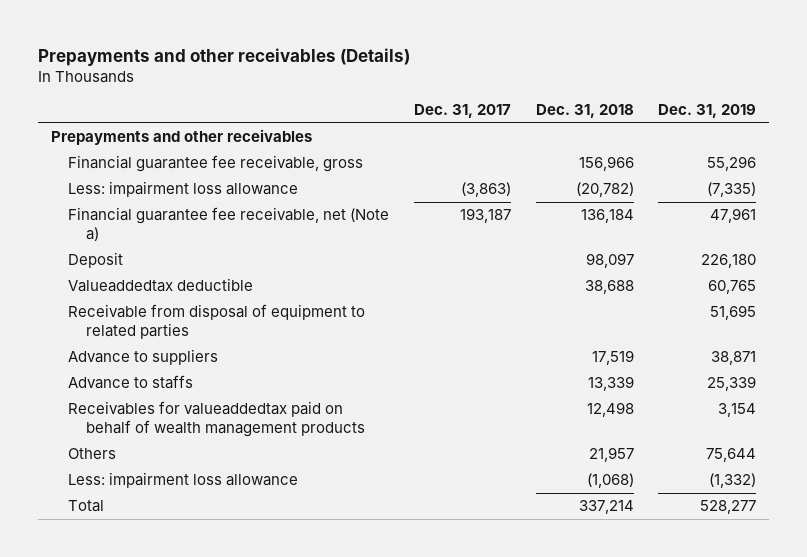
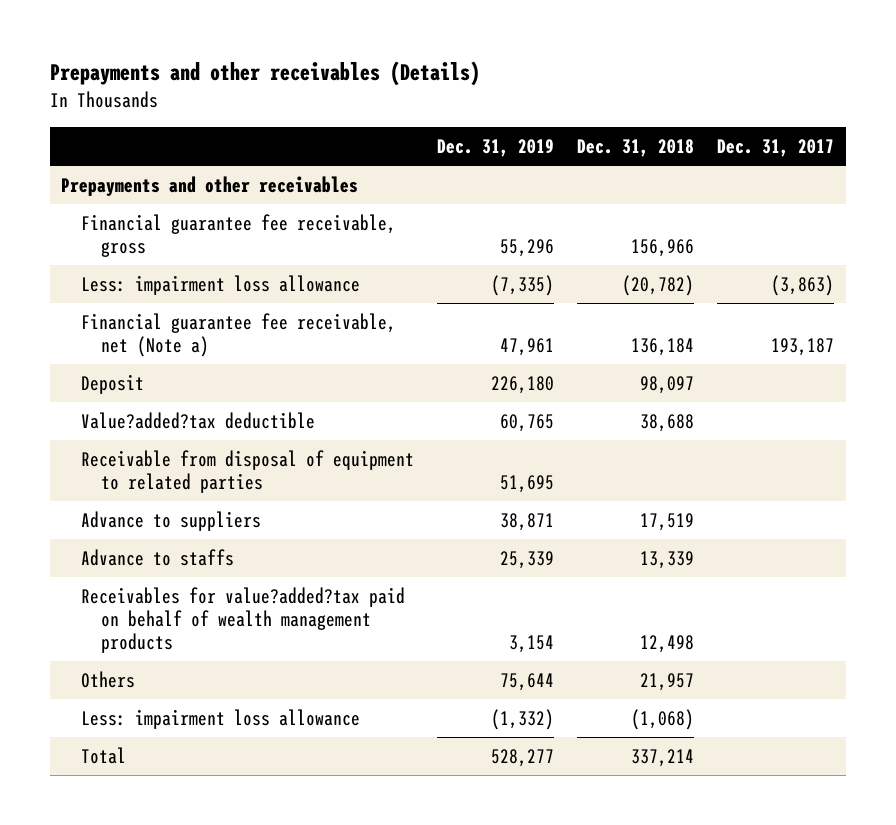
- | Dec. 31, 2017 | Dec. 31, 2018 | Dec. 31, 2019
+ | Dec. 31, 2019 | Dec. 31, 2018 | Dec. 31, 2017
- Valueaddedtax deductible | | 38,688 | 60,765
+ Value?added?tax deductible | 60,765 | 38,688 |
- Receivables for valueaddedtax paid on behalf of wealth management products | | 12,498 | 3,154
+ Receivables for value?added?tax paid on behalf of wealth management products | 3,154 | 12,498 |

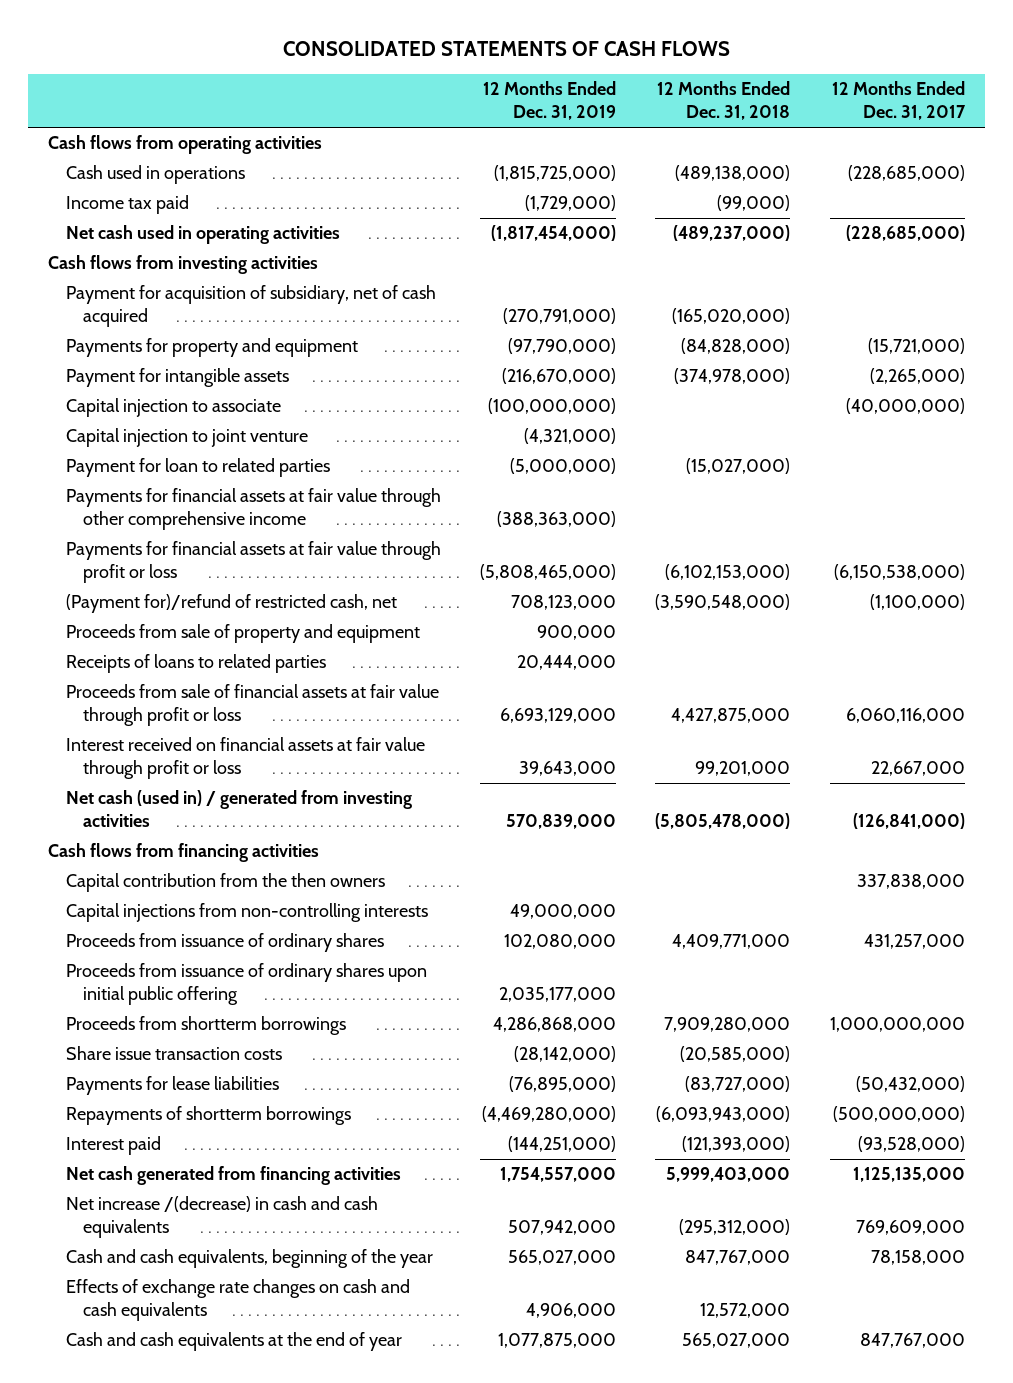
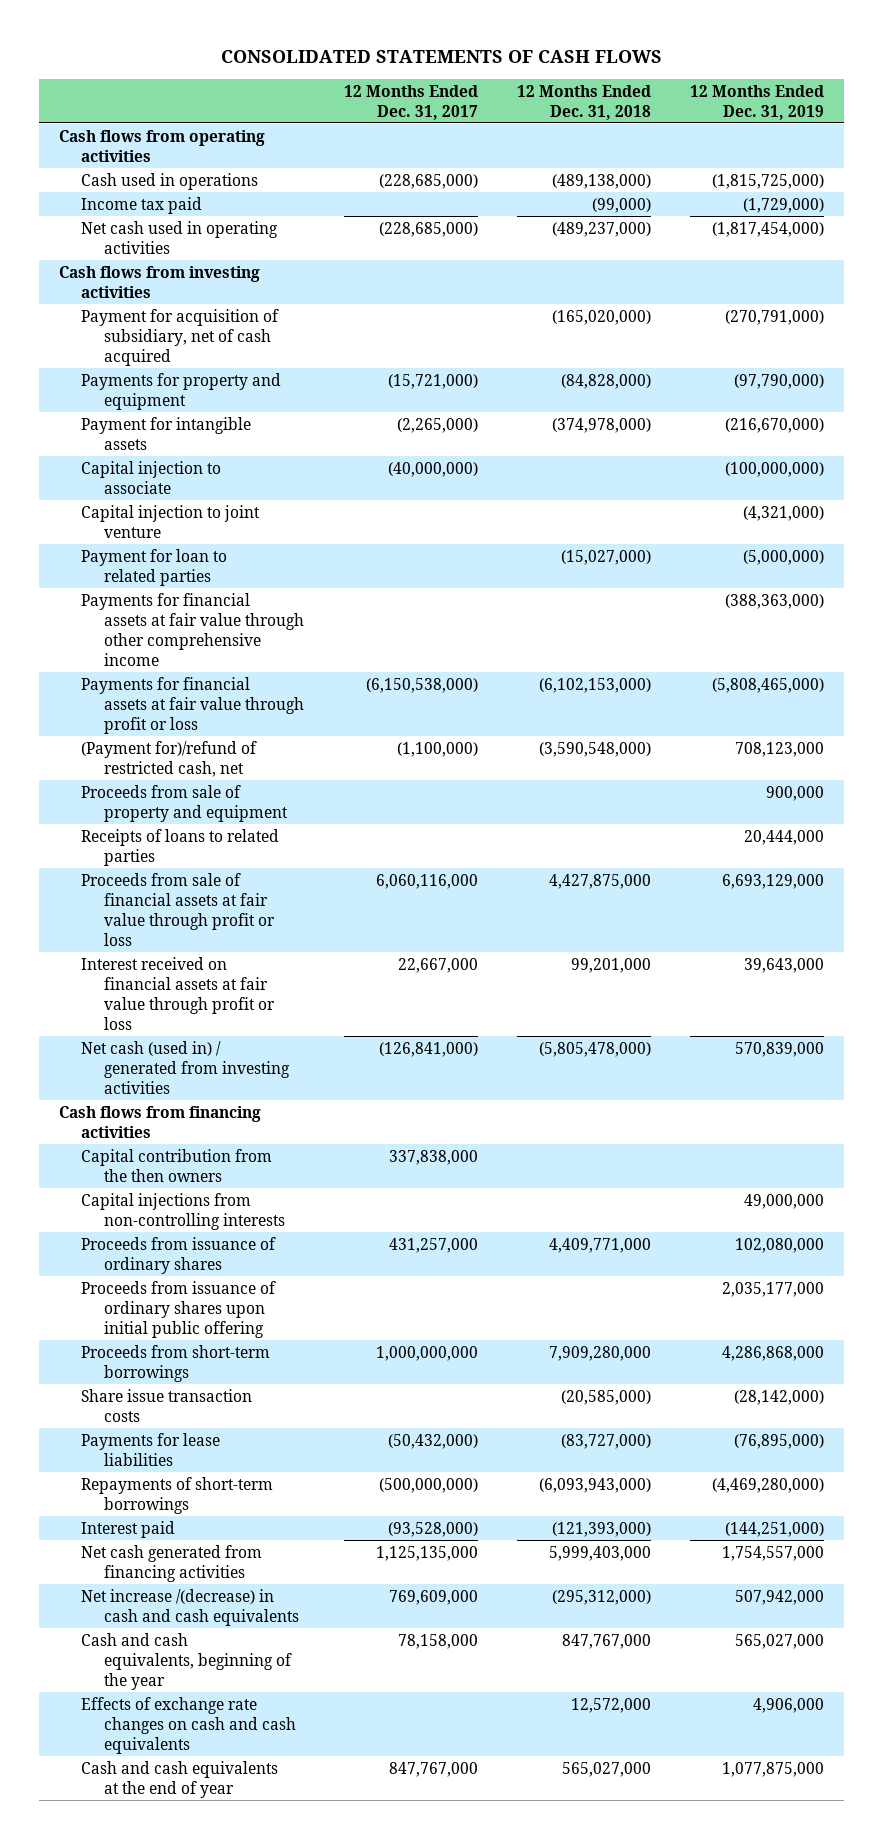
- | 12 Months Ended Dec. 31, 2019 | 12 Months Ended Dec. 31, 2018 | 12 Months Ended Dec. 31, 2017
+ | 12 Months Ended Dec. 31, 2017 | 12 Months Ended Dec. 31, 2018 | 12 Months Ended Dec. 31, 2019
- Proceeds from shortterm borrowings | 4,286,868,000 | 7,909,280,000 | 1,000,000,000
+ Proceeds from short-term borrowings | 1,000,000,000 | 7,909,280,000 | 4,286,868,000
- Repayments of shortterm borrowings | (4,469,280,000) | (6,093,943,000) | (500,000,000)
+ Repayments of short-term borrowings | (500,000,000) | (6,093,943,000) | (4,469,280,000)

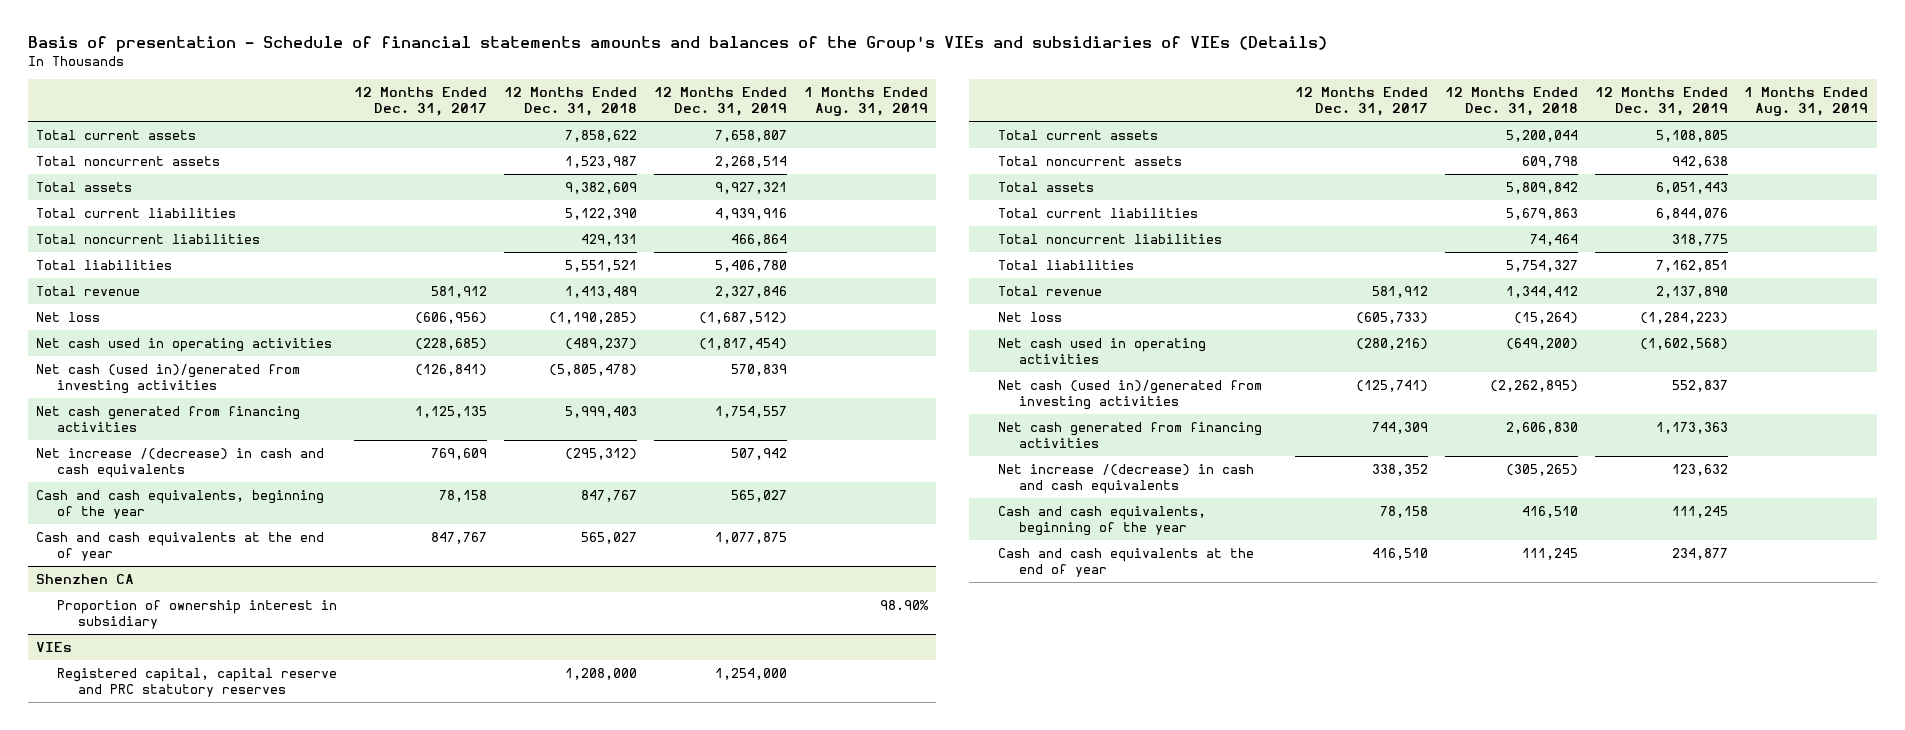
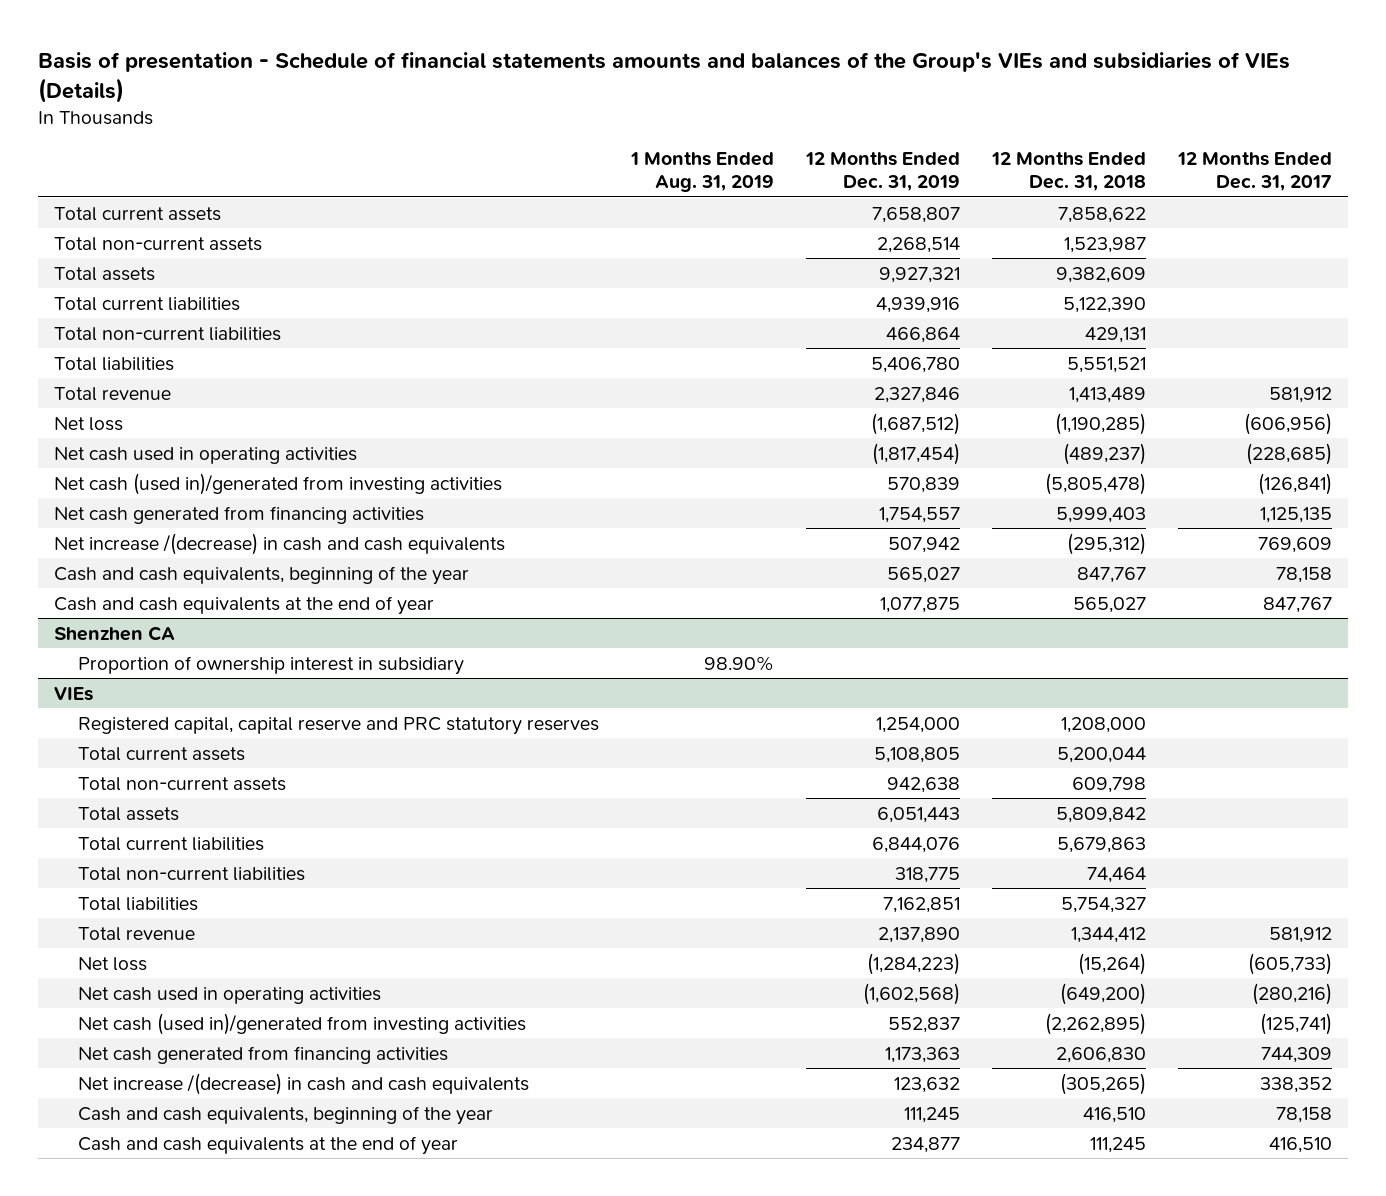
- | 12 Months Ended Dec. 31, 2017 | 12 Months Ended Dec. 31, 2018 | 12 Months Ended Dec. 31, 2019 | 1 Months Ended Aug. 31, 2019
+ | 1 Months Ended Aug. 31, 2019 | 12 Months Ended Dec. 31, 2019 | 12 Months Ended Dec. 31, 2018 | 12 Months Ended Dec. 31, 2017
- Total noncurrent assets | | 1,523,987 | 2,268,514 |
+ Total non-current assets | | 2,268,514 | 1,523,987 |
- Total noncurrent liabilities | | 429,131 | 466,864 |
+ Total non-current liabilities | | 466,864 | 429,131 |
@ VIEs
- Total noncurrent assets | | 609,798 | 942,638 |
+ Total non-current assets | | 942,638 | 609,798 |
- Total noncurrent liabilities | | 74,464 | 318,775 |
+ Total non-current liabilities | | 318,775 | 74,464 |

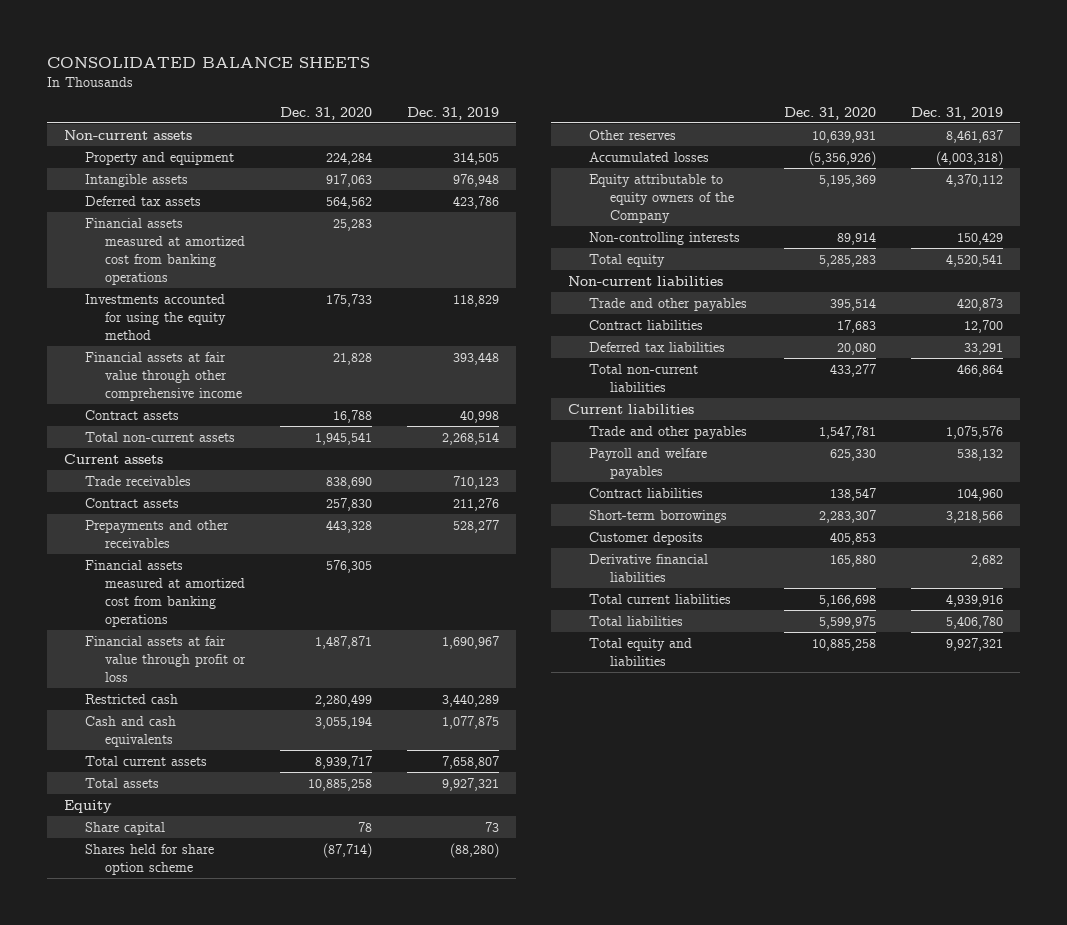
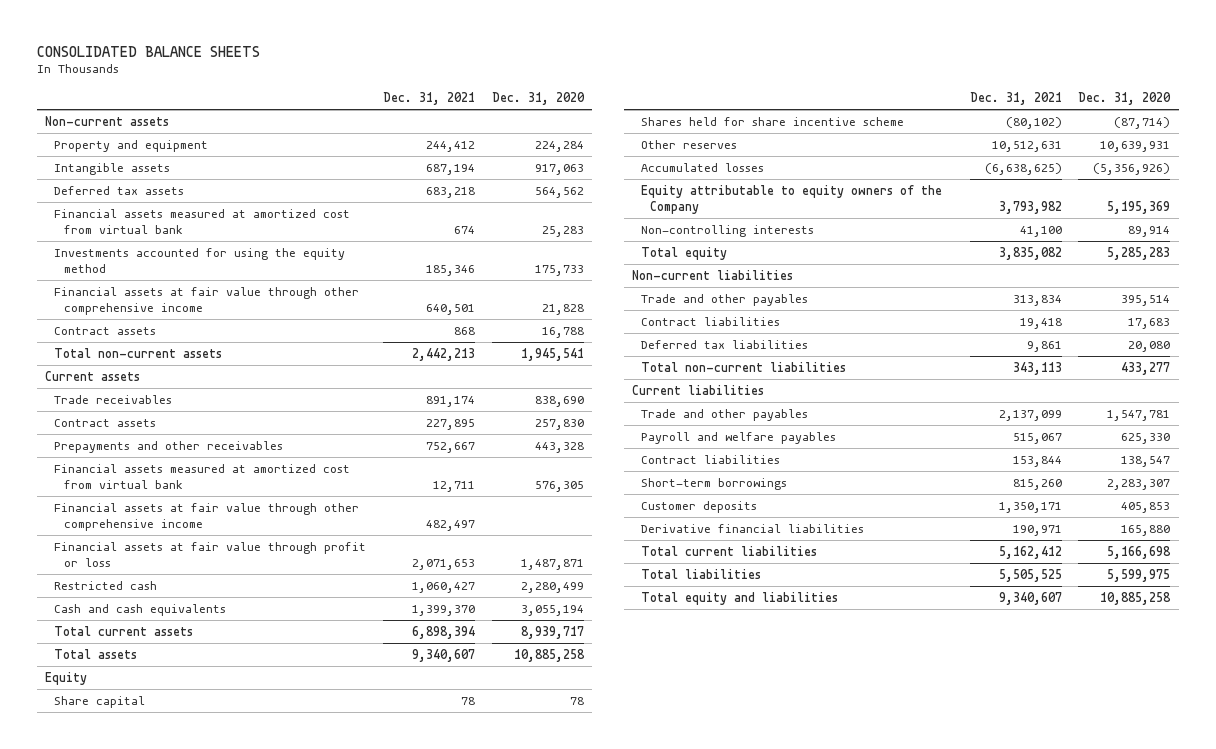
- | Dec. 31, 2020 | Dec. 31, 2019
+ | Dec. 31, 2021 | Dec. 31, 2020
- Financial assets measured at amortized cost from banking operations | 25,283 |
+ Financial assets measured at amortized cost from virtual bank | 674 | 25,283
- Financial assets measured at amortized cost from banking operations | 576,305 |
+ Financial assets measured at amortized cost from virtual bank | 12,711 | 576,305
+ Financial assets at fair value through other comprehensive income | 482,497 |
- Shares held for share option scheme | (87,714) | (88,280)
+ Shares held for share incentive scheme | (80,102) | (87,714)

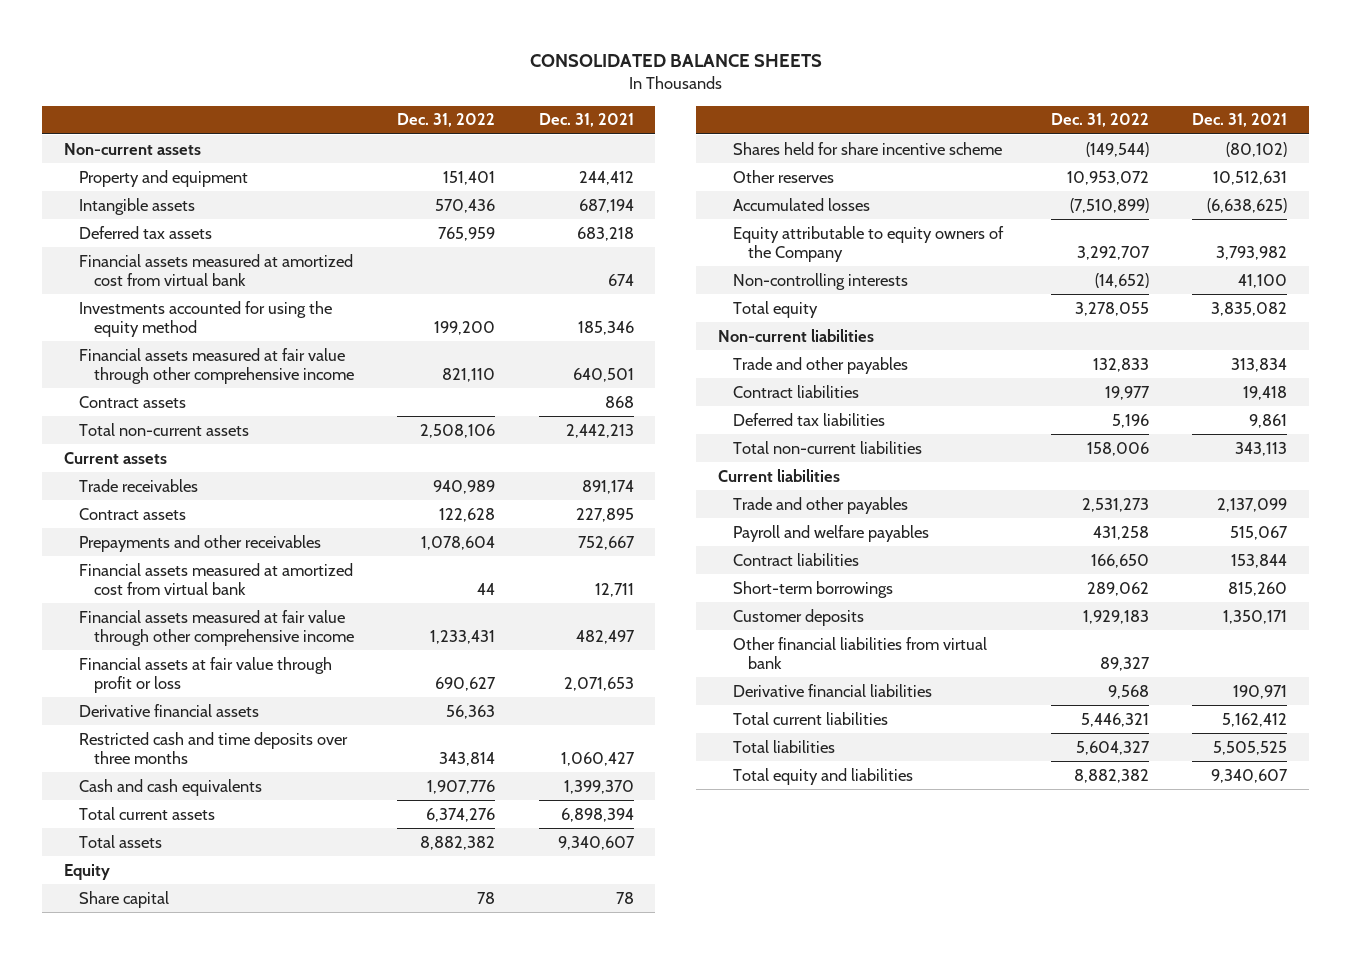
- | Dec. 31, 2021 | Dec. 31, 2020
+ | Dec. 31, 2022 | Dec. 31, 2021
- Financial assets at fair value through other comprehensive income | 640,501 | 21,828
+ Financial assets measured at fair value through other comprehensive income | 821,110 | 640,501
- Financial assets at fair value through other comprehensive income | 482,497 |
+ Financial assets measured at fair value through other comprehensive income | 1,233,431 | 482,497
- Restricted cash | 1,060,427 | 2,280,499
+ Derivative financial assets | 56,363 |
+ Restricted cash and time deposits over three months | 343,814 | 1,060,427
+ Other financial liabilities from virtual bank | 89,327 |

